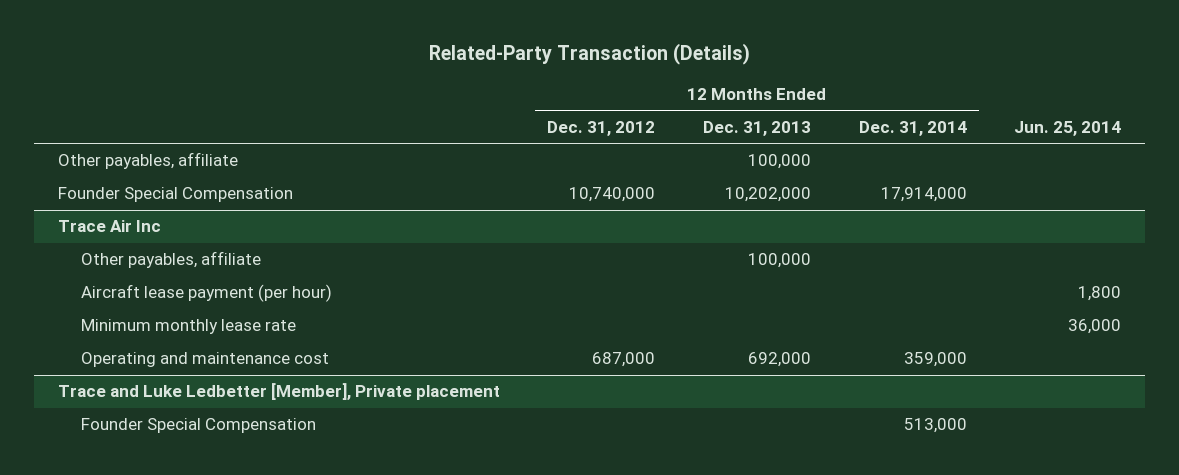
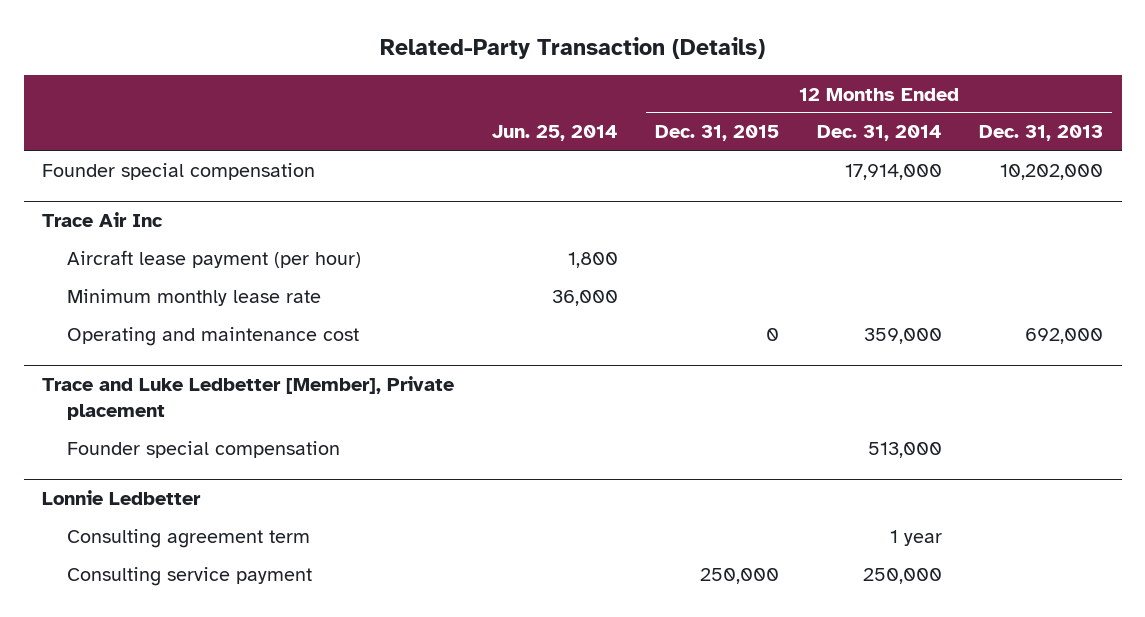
- | 12 Months Ended Dec. 31, 2012 | 12 Months Ended Dec. 31, 2013 | 12 Months Ended Dec. 31, 2014 | Jun. 25, 2014
+ | Jun. 25, 2014 | 12 Months Ended Dec. 31, 2015 | 12 Months Ended Dec. 31, 2014 | 12 Months Ended Dec. 31, 2013
- Other payables, affiliate | | 100,000 | |
- Founder Special Compensation | 10,740,000 | 10,202,000 | 17,914,000 |
+ Founder special compensation | | | 17,914,000 | 10,202,000
@ Trace Air Inc
- Other payables, affiliate | | 100,000 | |
@ Trace and Luke Ledbetter [Member], Private placement
- Founder Special Compensation | | | 513,000 |
+ Founder special compensation | | | 513,000 |
+ Lonnie Ledbetter
+ Consulting agreement term | | | 1 year |
+ Consulting service payment | | 250,000 | 250,000 |

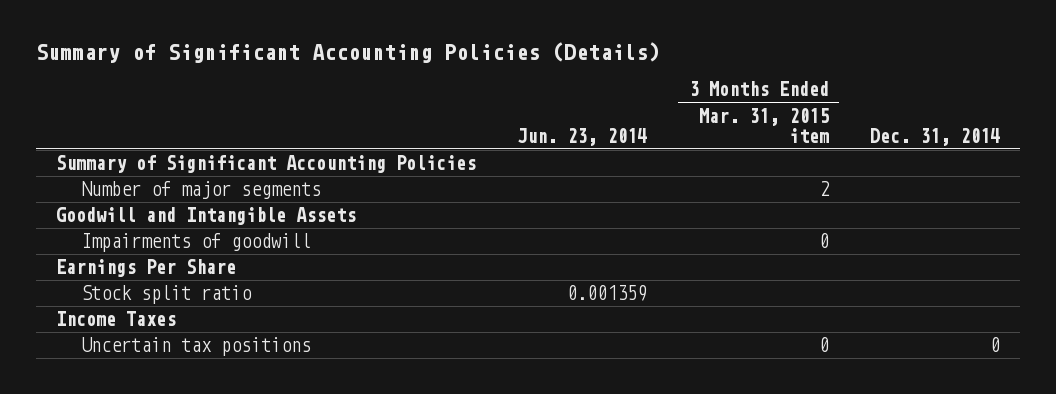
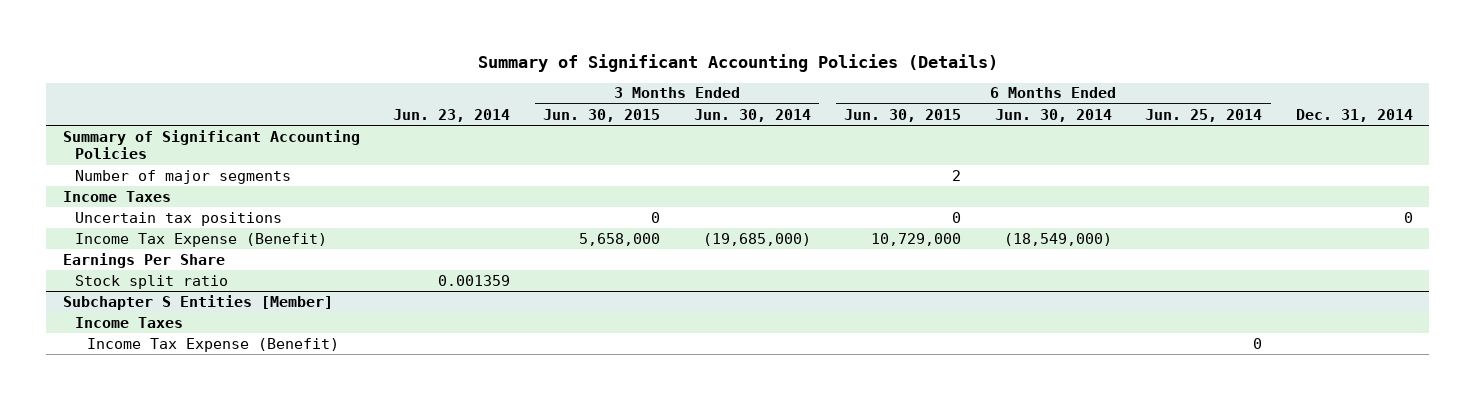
- | Jun. 23, 2014 | 3 Months Ended Mar. 31, 2015 item | Dec. 31, 2014
+ | Jun. 23, 2014 | 3 Months Ended Jun. 30, 2015 | 3 Months Ended Jun. 30, 2014 | 6 Months Ended Jun. 30, 2015 | 6 Months Ended Jun. 30, 2014 | 6 Months Ended Jun. 25, 2014 | Dec. 31, 2014
- Goodwill and Intangible Assets
- Impairments of goodwill | | 0 |
+ Income Tax Expense (Benefit) | | 5,658,000 | (19,685,000) | 10,729,000 | (18,549,000) | |
moved down: Earnings Per Share
moved down: Stock split ratio | 0.001359 | | | | | |
+ Subchapter S Entities [Member]
+ Income Taxes
+ Income Tax Expense (Benefit) | | | | | | 0 |

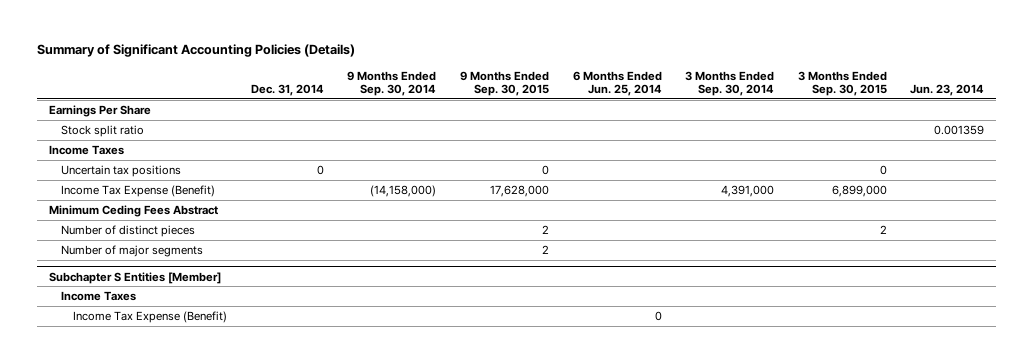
- | Jun. 23, 2014 | 3 Months Ended Jun. 30, 2015 | 3 Months Ended Jun. 30, 2014 | 6 Months Ended Jun. 30, 2015 | 6 Months Ended Jun. 30, 2014 | 6 Months Ended Jun. 25, 2014 | Dec. 31, 2014
+ | Dec. 31, 2014 | 9 Months Ended Sep. 30, 2014 | 9 Months Ended Sep. 30, 2015 | 6 Months Ended Jun. 25, 2014 | 3 Months Ended Sep. 30, 2014 | 3 Months Ended Sep. 30, 2015 | Jun. 23, 2014
- Summary of Significant Accounting Policies
moved up: Earnings Per Share
moved up: Stock split ratio | | | | | | | 0.001359
+ Minimum Ceding Fees Abstract
+ Number of distinct pieces | | | 2 | | | 2 |
moved down: Number of major segments | | | 2 | | | |

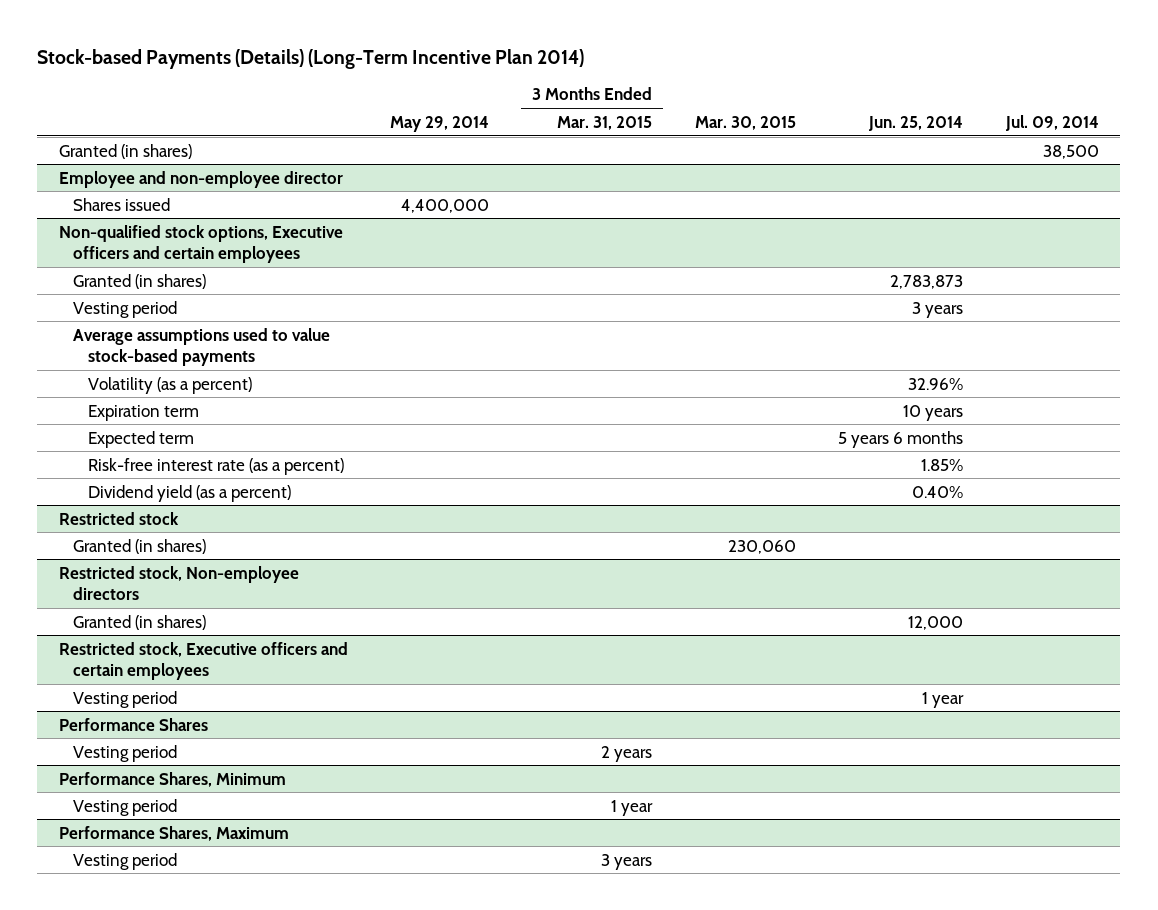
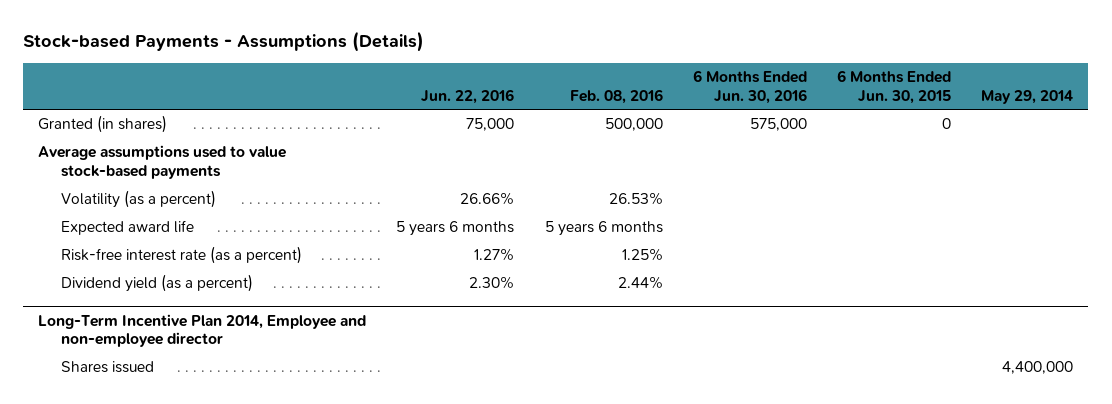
- Stock-based Payments (Details) (Long-Term Incentive Plan 2014)
+ Stock-based Payments - Assumptions (Details)
- | May 29, 2014 | 3 Months Ended Mar. 31, 2015 | Mar. 30, 2015 | Jun. 25, 2014 | Jul. 09, 2014
+ | Jun. 22, 2016 | Feb. 08, 2016 | 6 Months Ended Jun. 30, 2016 | 6 Months Ended Jun. 30, 2015 | May 29, 2014
- Employee and non-employee director
+ Average assumptions used to value stock-based payments
+ Volatility (as a percent) | 26.66% | 26.53% | | |
+ Expected award life | 5 years 6 months | 5 years 6 months | | |
+ Risk-free interest rate (as a percent) | 1.27% | 1.25% | | |
+ Dividend yield (as a percent) | 2.30% | 2.44% | | |
+ Long-Term Incentive Plan 2014, Employee and non-employee director
- Non-qualified stock options, Executive officers and certain employees
- Granted (in shares) | | | | 2,783,873 |
- Vesting period | | | | 3 years |
- Average assumptions used to value stock-based payments
- Volatility (as a percent) | | | | 32.96% |
- Expiration term | | | | 10 years |
- Expected term | | | | 5 years 6 months |
- Risk-free interest rate (as a percent) | | | | 1.85% |
- Dividend yield (as a percent) | | | | 0.40% |
- Restricted stock
- Granted (in shares) | | | 230,060 | |
- Restricted stock, Non-employee directors
- Granted (in shares) | | | | 12,000 |
- Restricted stock, Executive officers and certain employees
- Vesting period | | | | 1 year |
- Performance Shares
- Vesting period | | 2 years | | |
- Performance Shares, Minimum
- Vesting period | | 1 year | | |
- Performance Shares, Maximum
- Vesting period | | 3 years | | |

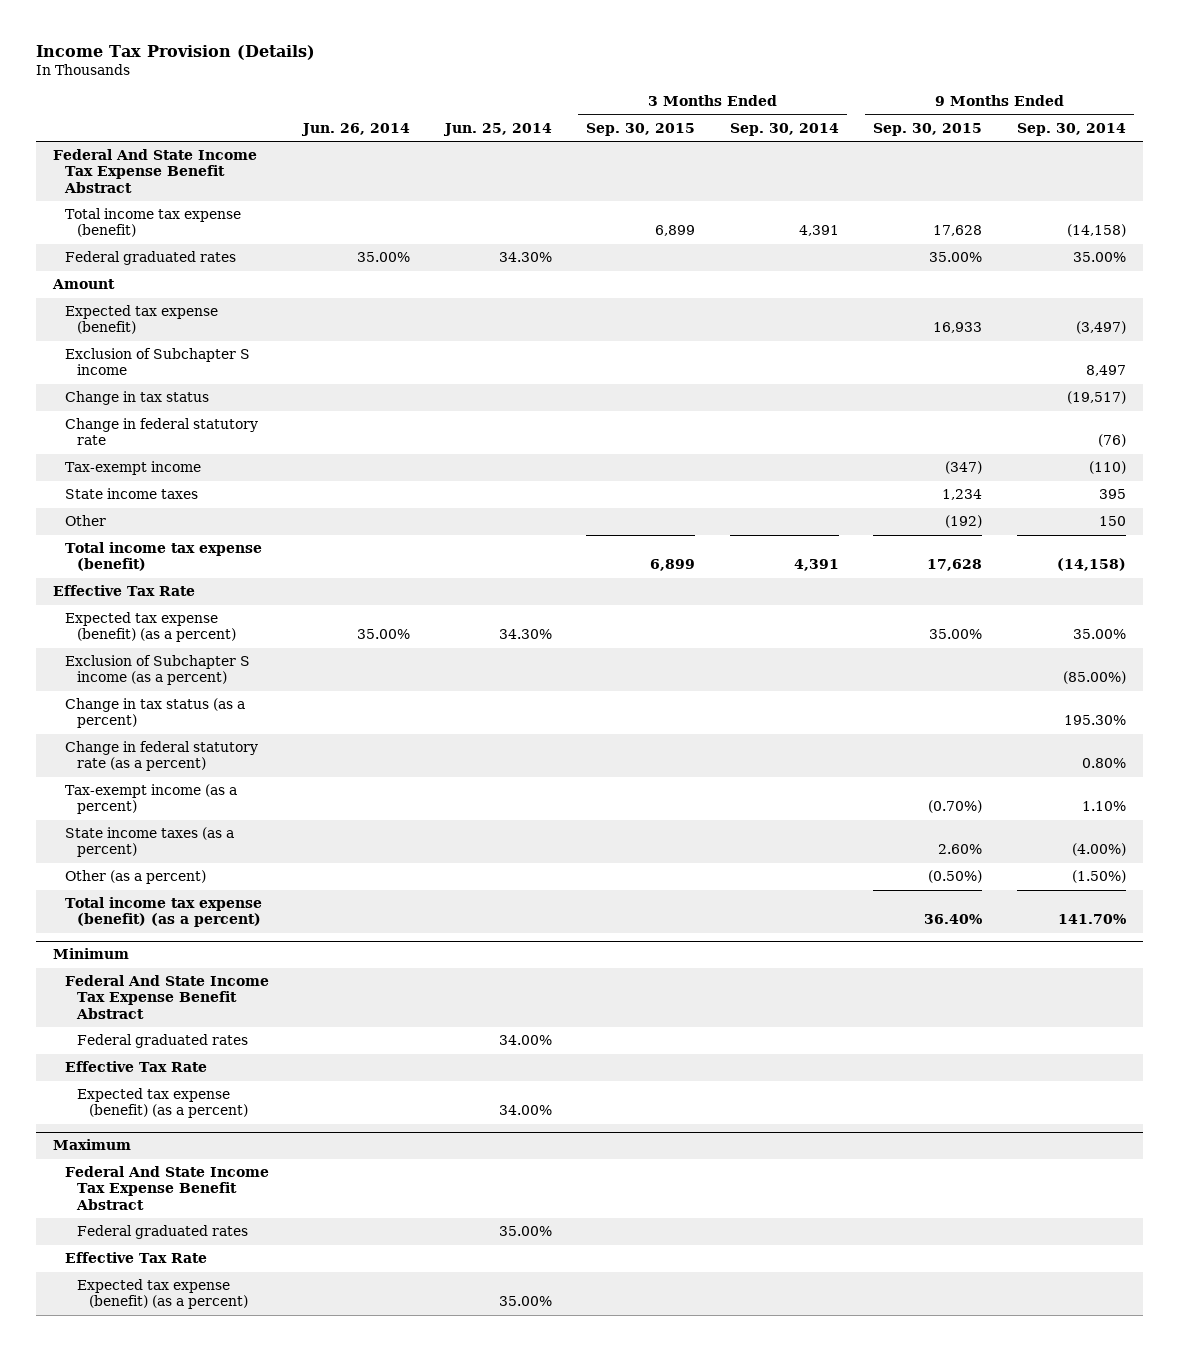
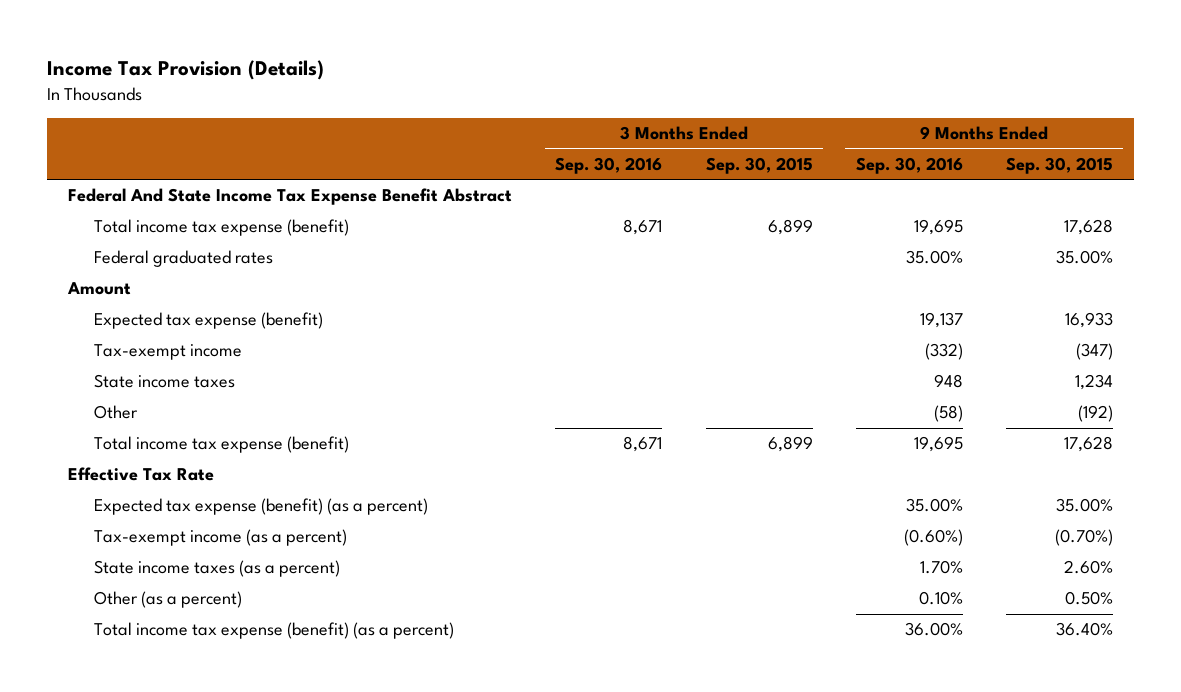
- | Jun. 26, 2014 | Jun. 25, 2014 | 3 Months Ended Sep. 30, 2015 | 3 Months Ended Sep. 30, 2014 | 9 Months Ended Sep. 30, 2015 | 9 Months Ended Sep. 30, 2014
+ | 3 Months Ended Sep. 30, 2016 | 3 Months Ended Sep. 30, 2015 | 9 Months Ended Sep. 30, 2016 | 9 Months Ended Sep. 30, 2015
- Exclusion of Subchapter S income | | | | | | 8,497
- Change in tax status | | | | | | (19,517)
- Change in federal statutory rate | | | | | | (76)
- Exclusion of Subchapter S income (as a percent) | | | | | | (85.00%)
- Change in tax status (as a percent) | | | | | | 195.30%
- Change in federal statutory rate (as a percent) | | | | | | 0.80%
- Other (as a percent) | | | | | (0.50%) | (1.50%)
+ Other (as a percent) | | | 0.10% | 0.50%
- Minimum
- Federal And State Income Tax Expense Benefit Abstract
- Federal graduated rates | | 34.00% | | | |
- Effective Tax Rate
- Expected tax expense (benefit) (as a percent) | | 34.00% | | | |
- Maximum
- Federal And State Income Tax Expense Benefit Abstract
- Federal graduated rates | | 35.00% | | | |
- Effective Tax Rate
- Expected tax expense (benefit) (as a percent) | | 35.00% | | | |

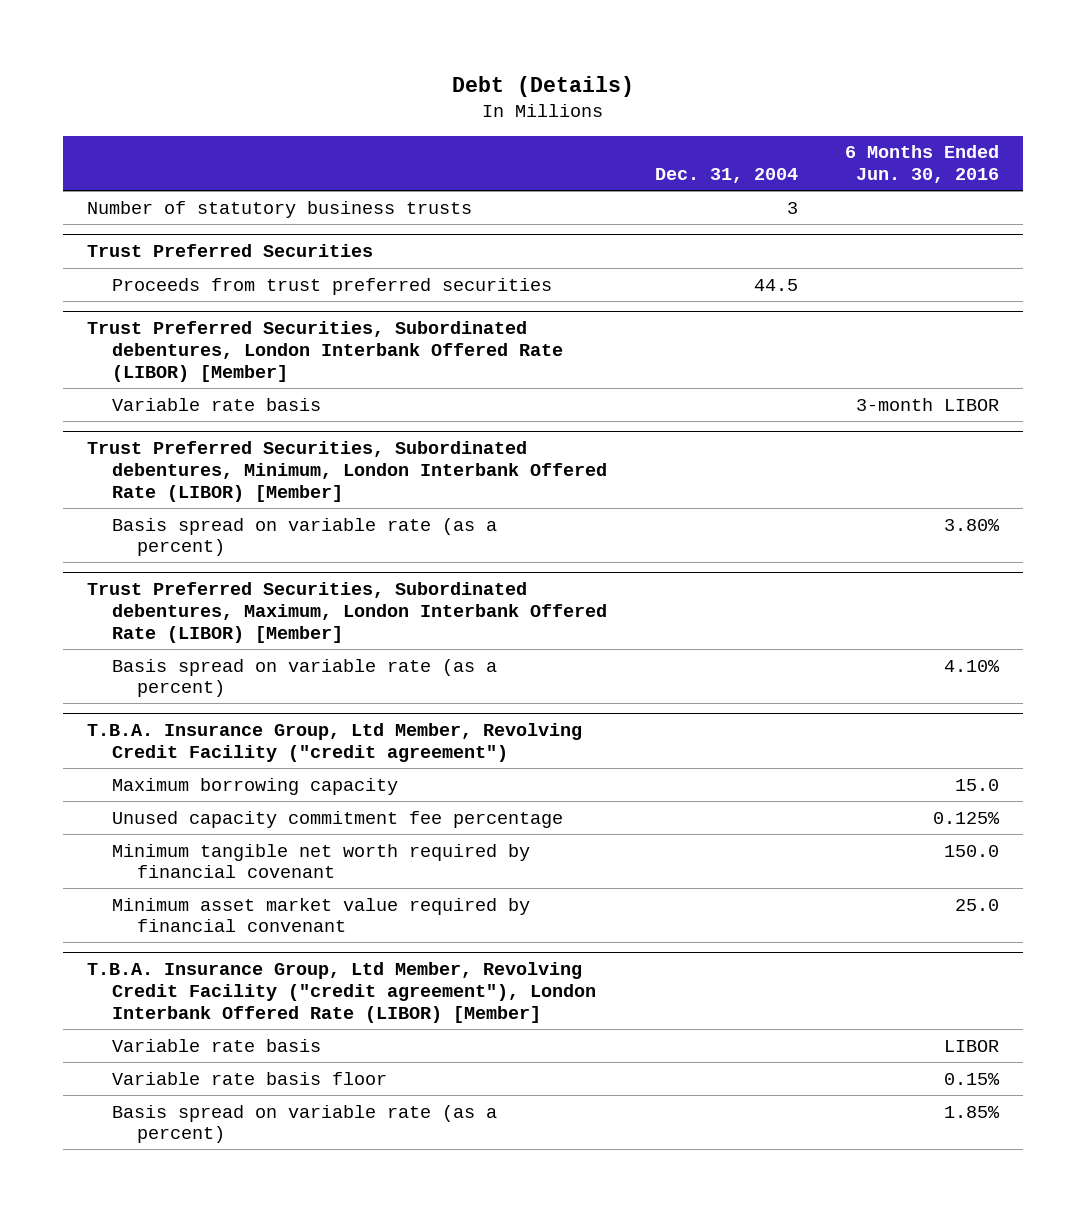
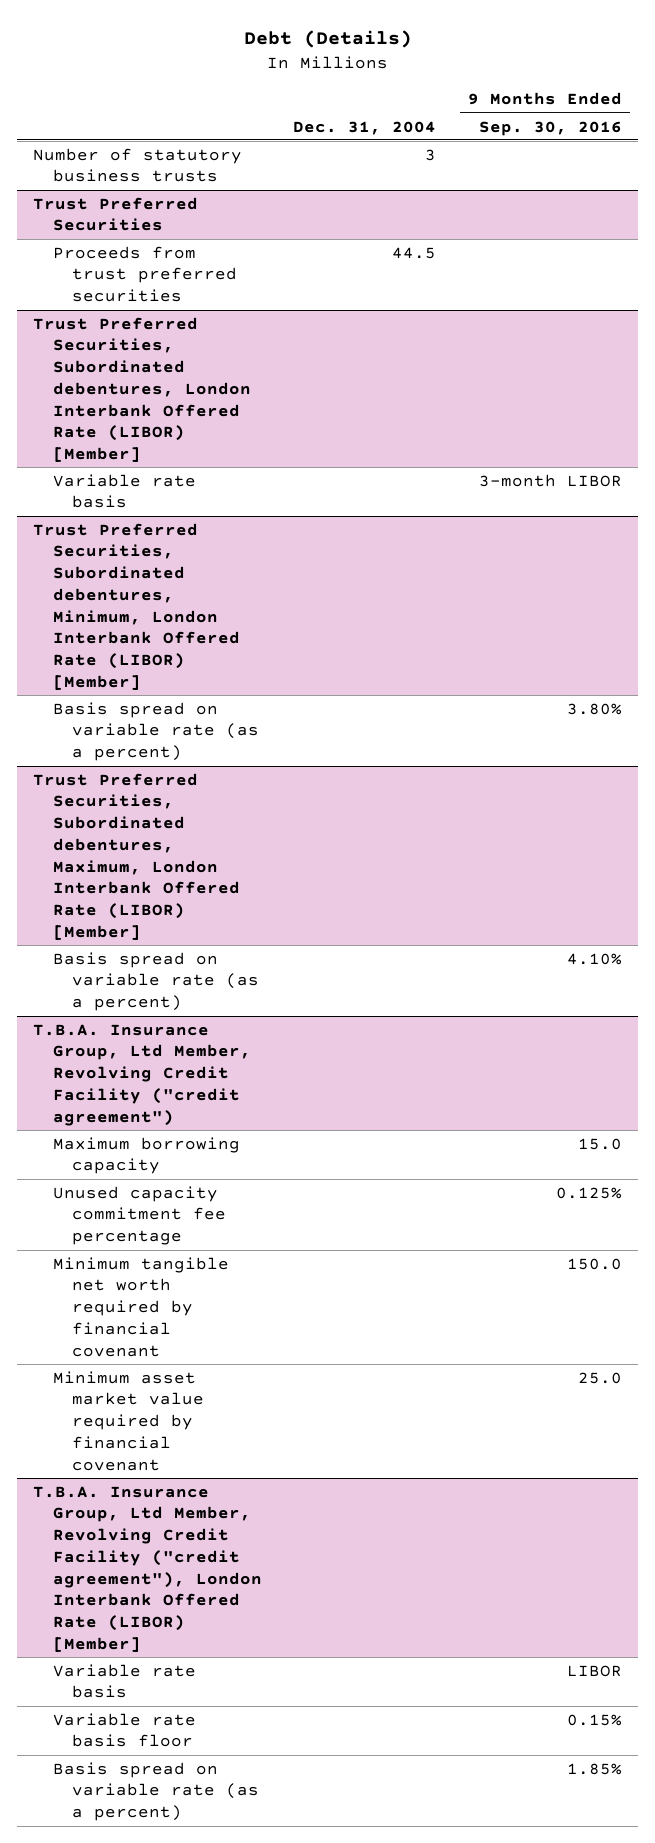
- | Dec. 31, 2004 | 6 Months Ended Jun. 30, 2016
+ | Dec. 31, 2004 | 9 Months Ended Sep. 30, 2016
@ T.B.A. Insurance Group, Ltd Member, Revolving Credit Facility ("credit agreement")
- Minimum asset market value required by financial convenant | | 25.0
+ Minimum asset market value required by financial covenant | | 25.0

